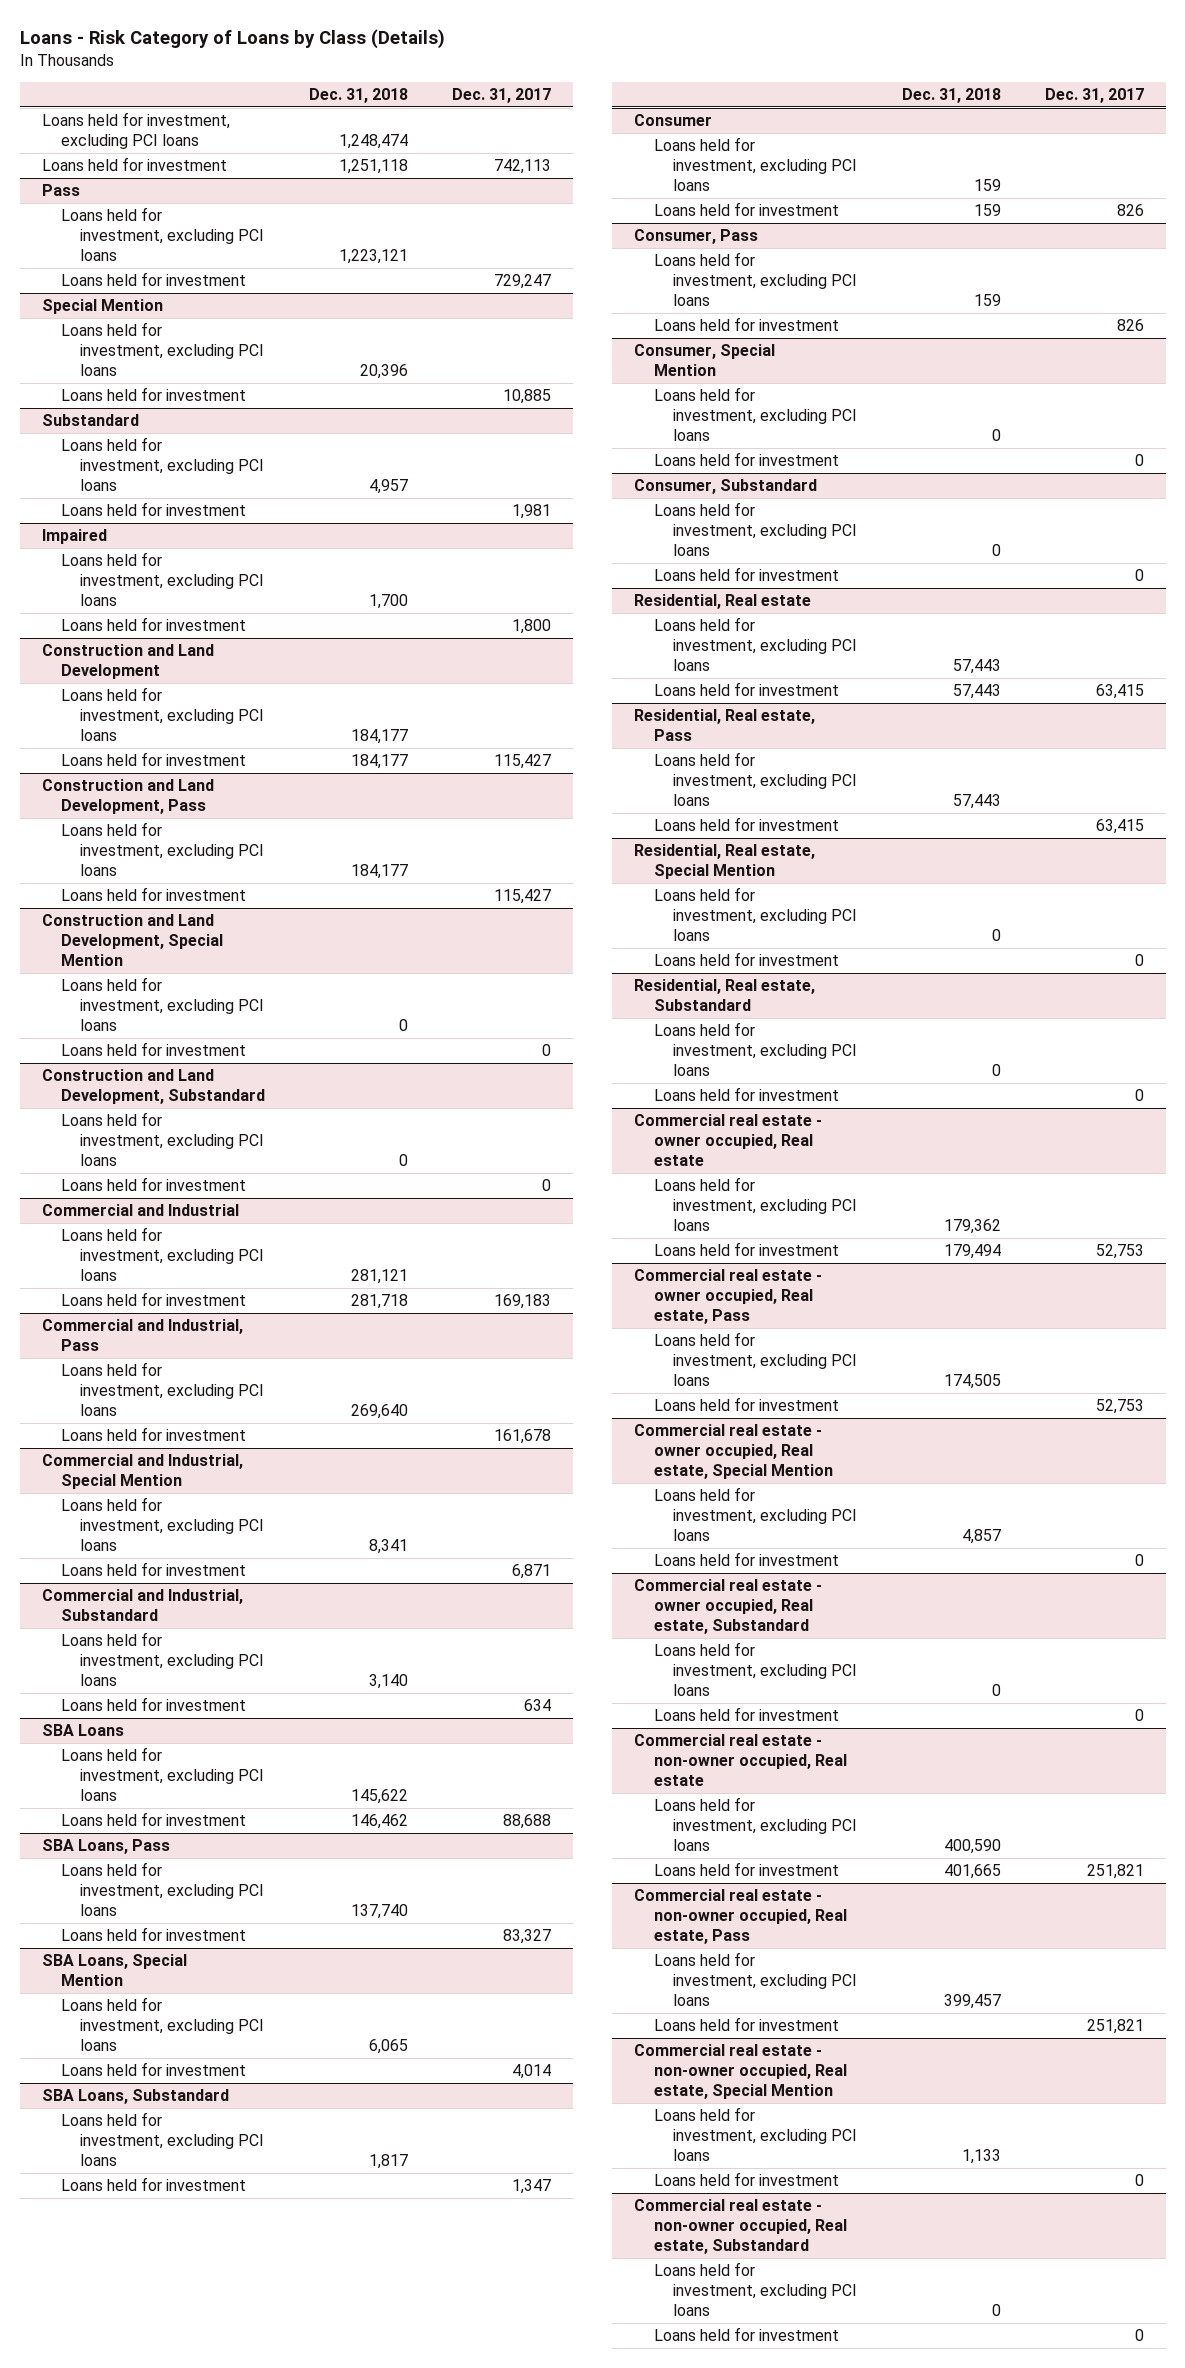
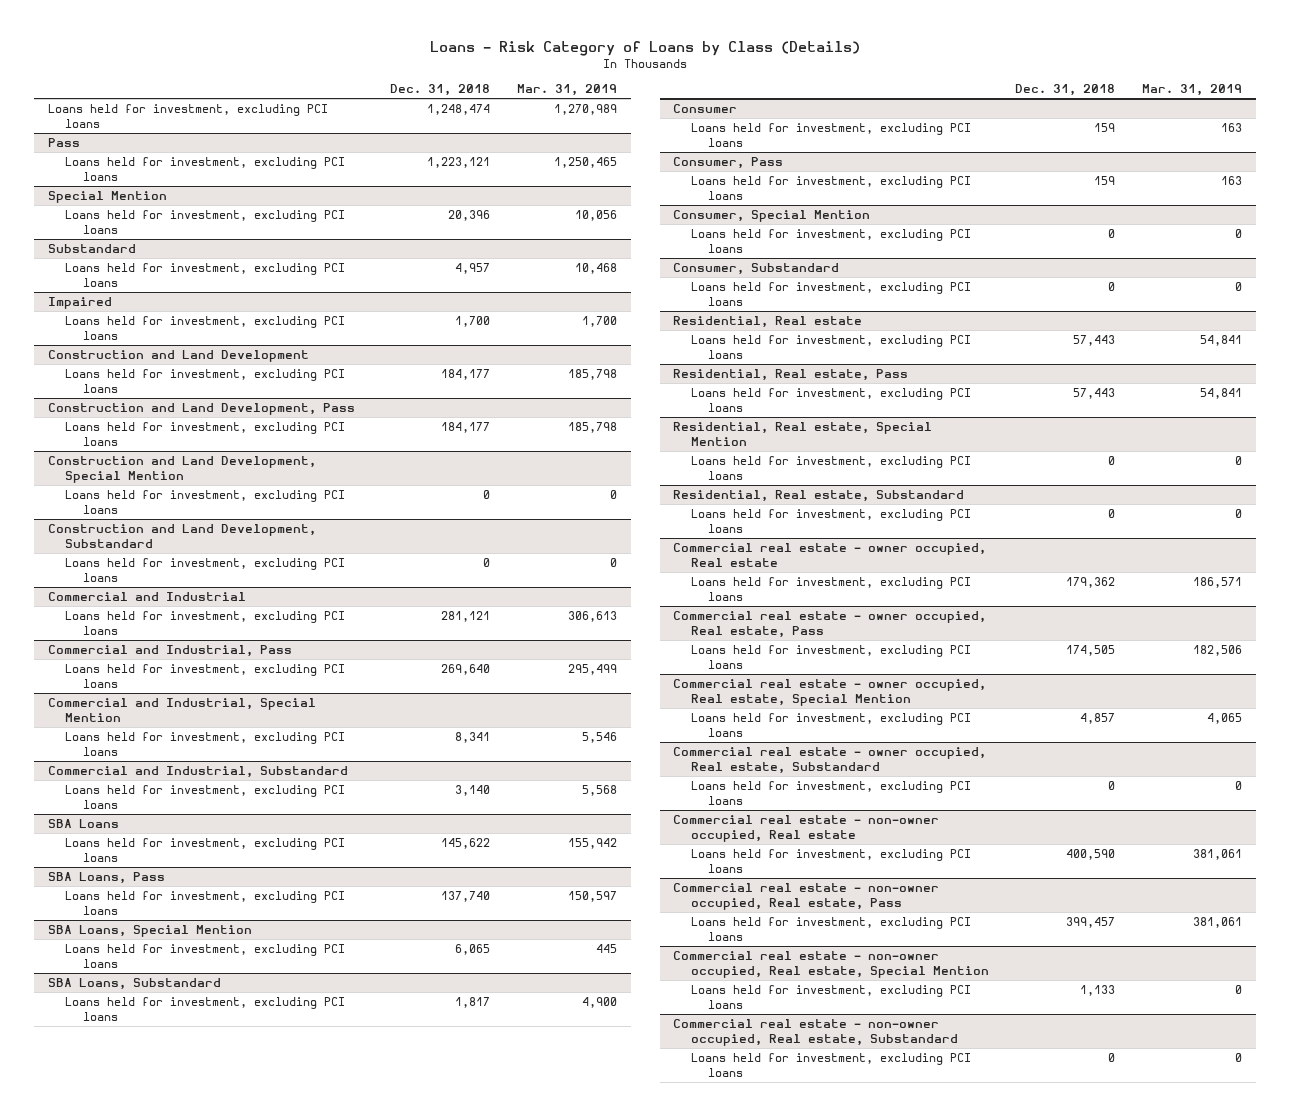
- | Dec. 31, 2018 | Dec. 31, 2017
+ | Dec. 31, 2018 | Mar. 31, 2019
- Loans held for investment | 1,251,118 | 742,113
@ Pass
- Loans held for investment | | 729,247
@ Special Mention
- Loans held for investment | | 10,885
@ Substandard
- Loans held for investment | | 1,981
@ Impaired
- Loans held for investment | | 1,800
@ Construction and Land Development
- Loans held for investment | 184,177 | 115,427
@ Construction and Land Development, Pass
- Loans held for investment | | 115,427
@ Construction and Land Development, Special Mention
- Loans held for investment | | 0
@ Construction and Land Development, Substandard
- Loans held for investment | | 0
@ Commercial and Industrial
- Loans held for investment | 281,718 | 169,183
@ Commercial and Industrial, Pass
- Loans held for investment | | 161,678
@ Commercial and Industrial, Special Mention
- Loans held for investment | | 6,871
@ Commercial and Industrial, Substandard
- Loans held for investment | | 634
@ SBA Loans
- Loans held for investment | 146,462 | 88,688
@ SBA Loans, Pass
- Loans held for investment | | 83,327
@ SBA Loans, Special Mention
- Loans held for investment | | 4,014
@ SBA Loans, Substandard
- Loans held for investment | | 1,347
@ Consumer
- Loans held for investment | 159 | 826
@ Consumer, Pass
- Loans held for investment | | 826
@ Consumer, Special Mention
- Loans held for investment | | 0
@ Consumer, Substandard
- Loans held for investment | | 0
@ Residential, Real estate
- Loans held for investment | 57,443 | 63,415
@ Residential, Real estate, Pass
- Loans held for investment | | 63,415
@ Residential, Real estate, Special Mention
- Loans held for investment | | 0
@ Residential, Real estate, Substandard
- Loans held for investment | | 0
@ Commercial real estate - owner occupied, Real estate
- Loans held for investment | 179,494 | 52,753
@ Commercial real estate - owner occupied, Real estate, Pass
- Loans held for investment | | 52,753
@ Commercial real estate - owner occupied, Real estate, Special Mention
- Loans held for investment | | 0
@ Commercial real estate - owner occupied, Real estate, Substandard
- Loans held for investment | | 0
@ Commercial real estate - non-owner occupied, Real estate
- Loans held for investment | 401,665 | 251,821
@ Commercial real estate - non-owner occupied, Real estate, Pass
- Loans held for investment | | 251,821
@ Commercial real estate - non-owner occupied, Real estate, Special Mention
- Loans held for investment | | 0
@ Commercial real estate - non-owner occupied, Real estate, Substandard
- Loans held for investment | | 0

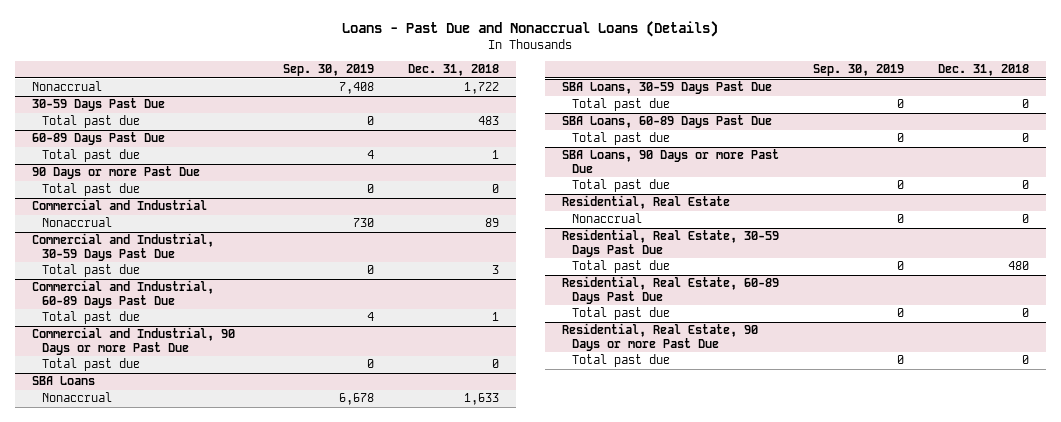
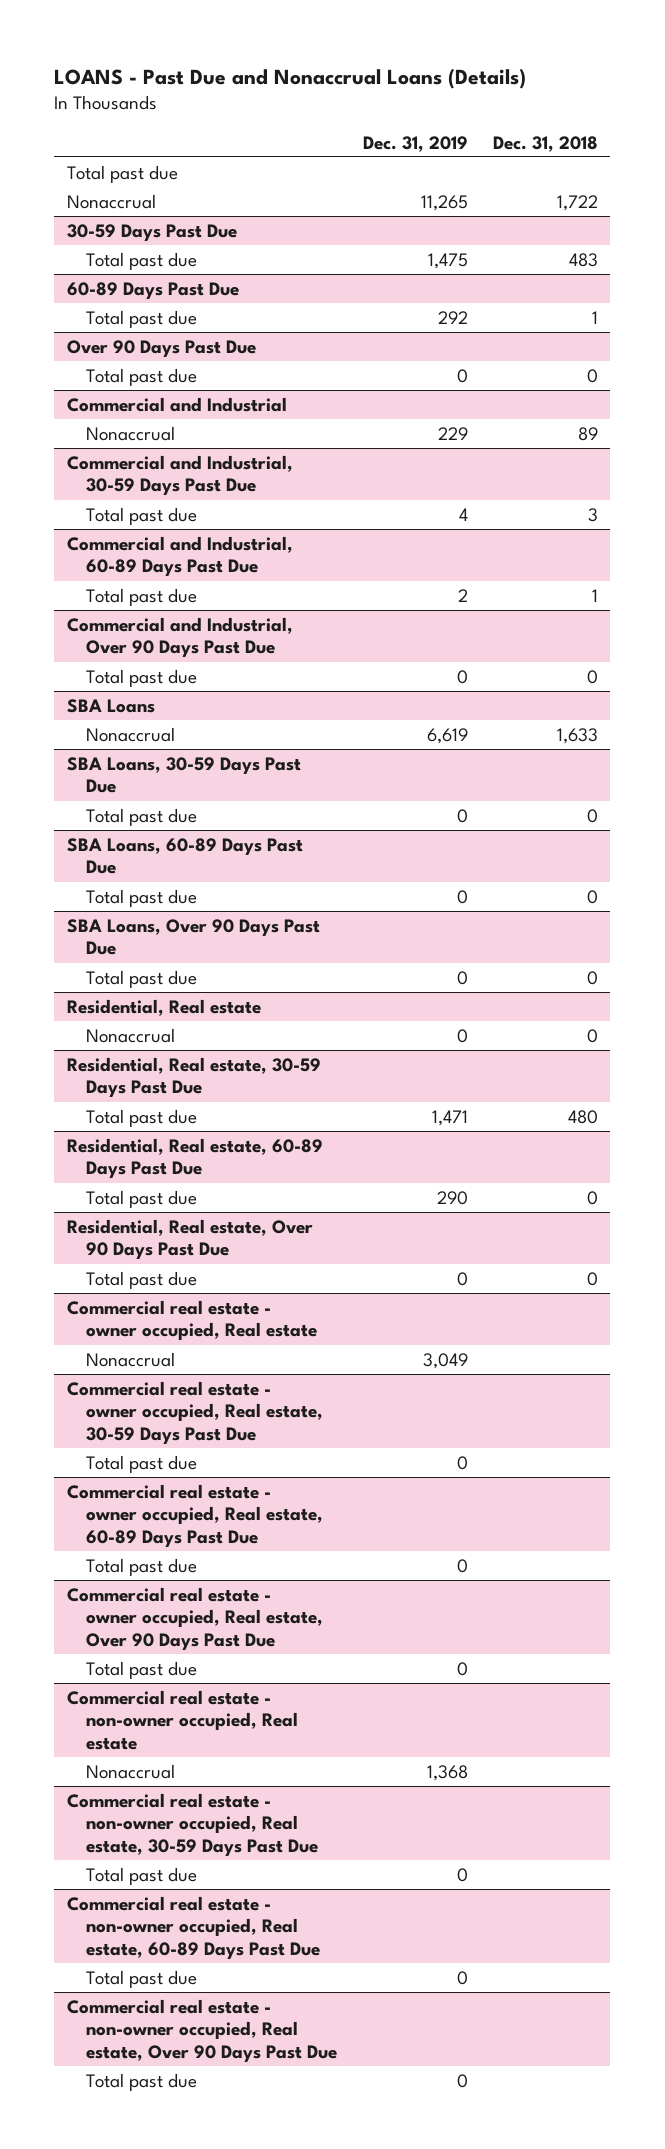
- Loans - Past Due and Nonaccrual Loans (Details)
+ LOANS - Past Due and Nonaccrual Loans (Details)
- | Sep. 30, 2019 | Dec. 31, 2018
+ | Dec. 31, 2019 | Dec. 31, 2018
+ Total past due
- 90 Days or more Past Due
+ Over 90 Days Past Due
- Commercial and Industrial, 90 Days or more Past Due
+ Commercial and Industrial, Over 90 Days Past Due
- SBA Loans, 90 Days or more Past Due
+ SBA Loans, Over 90 Days Past Due
- Residential, Real Estate
+ Residential, Real estate
- Residential, Real Estate, 30-59 Days Past Due
+ Residential, Real estate, 30-59 Days Past Due
- Residential, Real Estate, 60-89 Days Past Due
+ Residential, Real estate, 60-89 Days Past Due
- Residential, Real Estate, 90 Days or more Past Due
+ Residential, Real estate, Over 90 Days Past Due
+ Commercial real estate - owner occupied, Real estate
+ Nonaccrual | 3,049 |
+ Commercial real estate - owner occupied, Real estate, 30-59 Days Past Due
+ Total past due | 0 |
+ Commercial real estate - owner occupied, Real estate, 60-89 Days Past Due
+ Total past due | 0 |
+ Commercial real estate - owner occupied, Real estate, Over 90 Days Past Due
+ Total past due | 0 |
+ Commercial real estate - non-owner occupied, Real estate
+ Nonaccrual | 1,368 |
+ Commercial real estate - non-owner occupied, Real estate, 30-59 Days Past Due
+ Total past due | 0 |
+ Commercial real estate - non-owner occupied, Real estate, 60-89 Days Past Due
+ Total past due | 0 |
+ Commercial real estate - non-owner occupied, Real estate, Over 90 Days Past Due
+ Total past due | 0 |

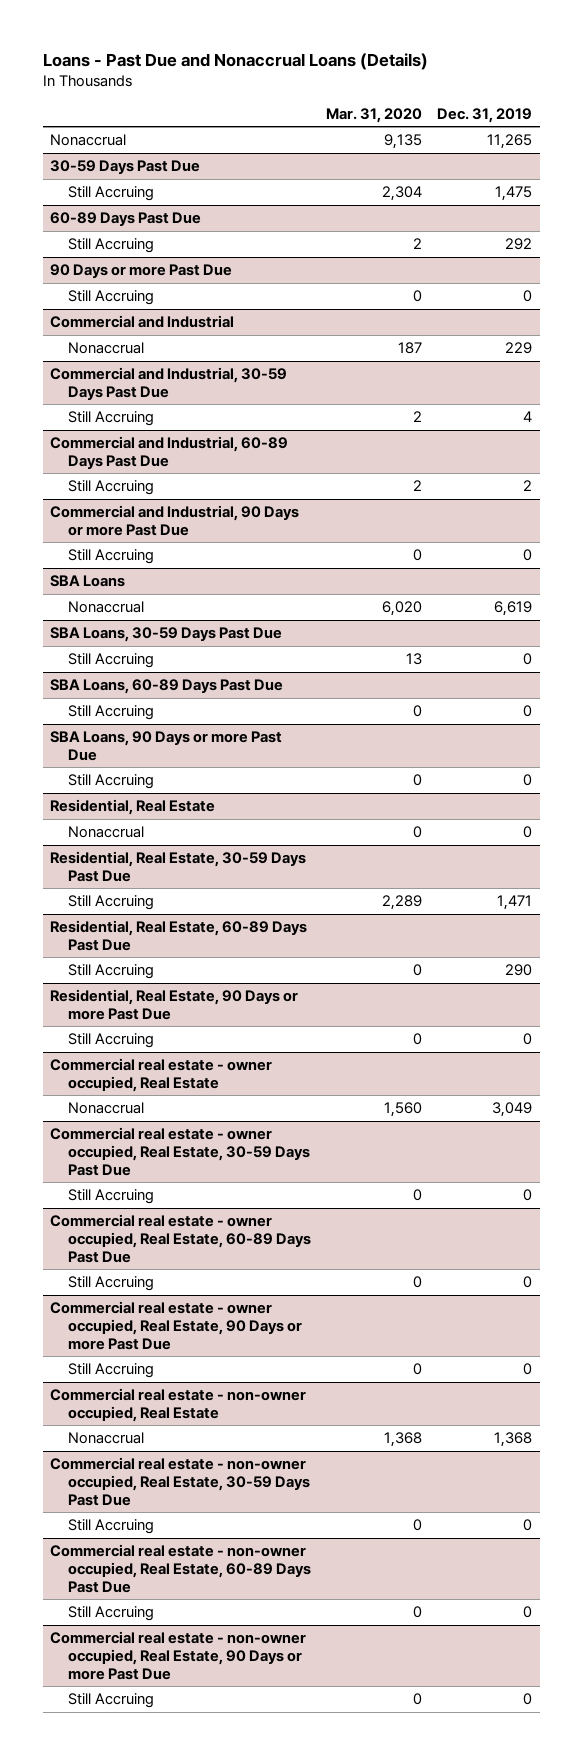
- LOANS - Past Due and Nonaccrual Loans (Details)
+ Loans - Past Due and Nonaccrual Loans (Details)
- | Dec. 31, 2019 | Dec. 31, 2018
+ | Mar. 31, 2020 | Dec. 31, 2019
- Total past due
@ 30-59 Days Past Due
- Total past due | 1,475 | 483
+ Still Accruing | 2,304 | 1,475
@ 60-89 Days Past Due
- Total past due | 292 | 1
- Over 90 Days Past Due
- Total past due | 0 | 0
@ 60-89 Days Past Due
+ Still Accruing | 2 | 292
+ 90 Days or more Past Due
+ Still Accruing | 0 | 0
@ Commercial and Industrial, 30-59 Days Past Due
- Total past due | 4 | 3
+ Still Accruing | 2 | 4
@ Commercial and Industrial, 60-89 Days Past Due
- Total past due | 2 | 1
- Commercial and Industrial, Over 90 Days Past Due
- Total past due | 0 | 0
@ Commercial and Industrial, 60-89 Days Past Due
+ Still Accruing | 2 | 2
+ Commercial and Industrial, 90 Days or more Past Due
+ Still Accruing | 0 | 0
@ SBA Loans, 30-59 Days Past Due
- Total past due | 0 | 0
+ Still Accruing | 13 | 0
@ SBA Loans, 60-89 Days Past Due
- Total past due | 0 | 0
- SBA Loans, Over 90 Days Past Due
- Total past due | 0 | 0
- Residential, Real estate
@ SBA Loans, 60-89 Days Past Due
+ Still Accruing | 0 | 0
+ SBA Loans, 90 Days or more Past Due
+ Still Accruing | 0 | 0
+ Residential, Real Estate
- Residential, Real estate, 30-59 Days Past Due
- Total past due | 1,471 | 480
- Residential, Real estate, 60-89 Days Past Due
- Total past due | 290 | 0
- Residential, Real estate, Over 90 Days Past Due
- Total past due | 0 | 0
- Commercial real estate - owner occupied, Real estate
+ Residential, Real Estate, 30-59 Days Past Due
+ Still Accruing | 2,289 | 1,471
+ Residential, Real Estate, 60-89 Days Past Due
+ Still Accruing | 0 | 290
+ Residential, Real Estate, 90 Days or more Past Due
+ Still Accruing | 0 | 0
+ Commercial real estate - owner occupied, Real Estate
- Commercial real estate - owner occupied, Real estate, 30-59 Days Past Due
- Total past due | 0 |
- Commercial real estate - owner occupied, Real estate, 60-89 Days Past Due
- Total past due | 0 |
- Commercial real estate - owner occupied, Real estate, Over 90 Days Past Due
- Total past due | 0 |
- Commercial real estate - non-owner occupied, Real estate
+ Commercial real estate - owner occupied, Real Estate, 30-59 Days Past Due
+ Still Accruing | 0 | 0
+ Commercial real estate - owner occupied, Real Estate, 60-89 Days Past Due
+ Still Accruing | 0 | 0
+ Commercial real estate - owner occupied, Real Estate, 90 Days or more Past Due
+ Still Accruing | 0 | 0
+ Commercial real estate - non-owner occupied, Real Estate
- Commercial real estate - non-owner occupied, Real estate, 30-59 Days Past Due
- Total past due | 0 |
- Commercial real estate - non-owner occupied, Real estate, 60-89 Days Past Due
- Total past due | 0 |
- Commercial real estate - non-owner occupied, Real estate, Over 90 Days Past Due
- Total past due | 0 |
+ Commercial real estate - non-owner occupied, Real Estate, 30-59 Days Past Due
+ Still Accruing | 0 | 0
+ Commercial real estate - non-owner occupied, Real Estate, 60-89 Days Past Due
+ Still Accruing | 0 | 0
+ Commercial real estate - non-owner occupied, Real Estate, 90 Days or more Past Due
+ Still Accruing | 0 | 0

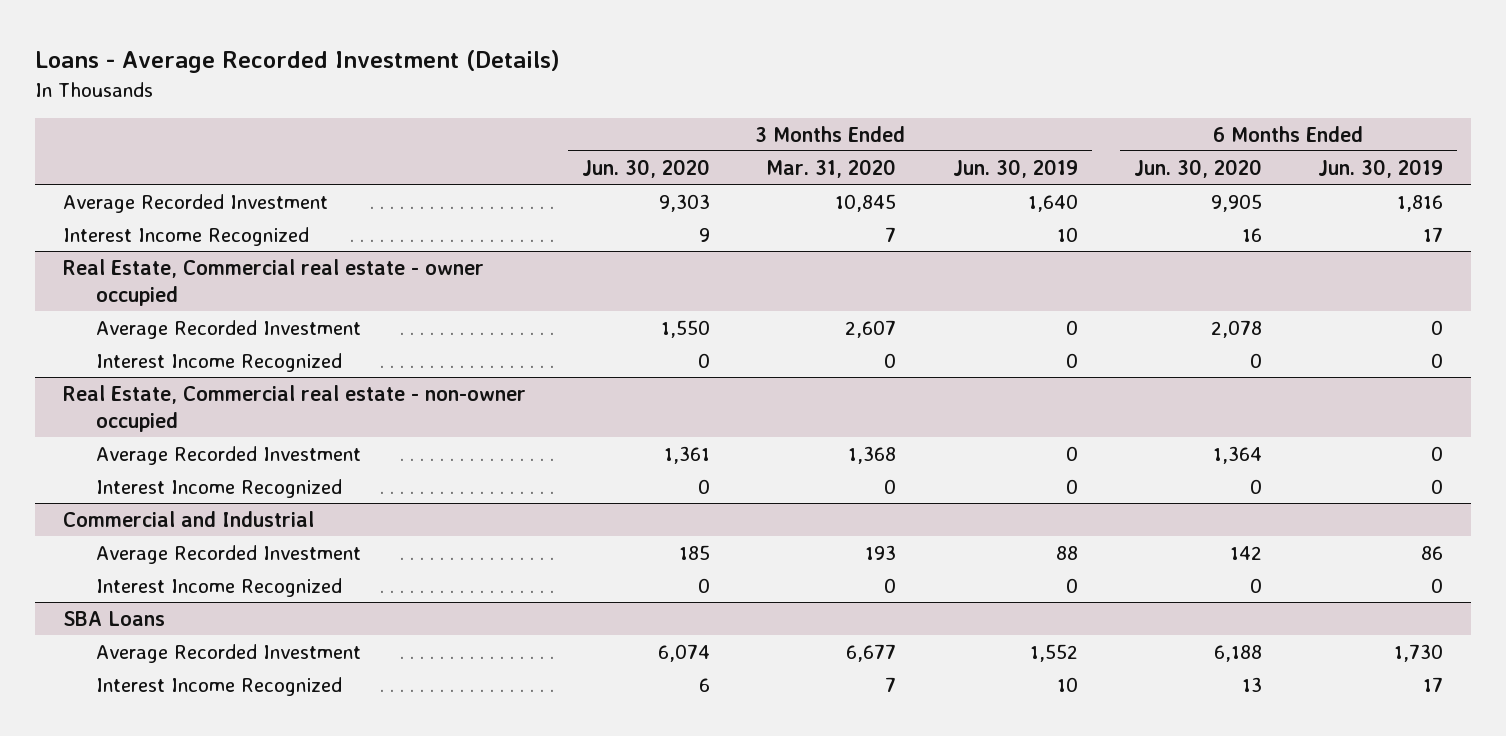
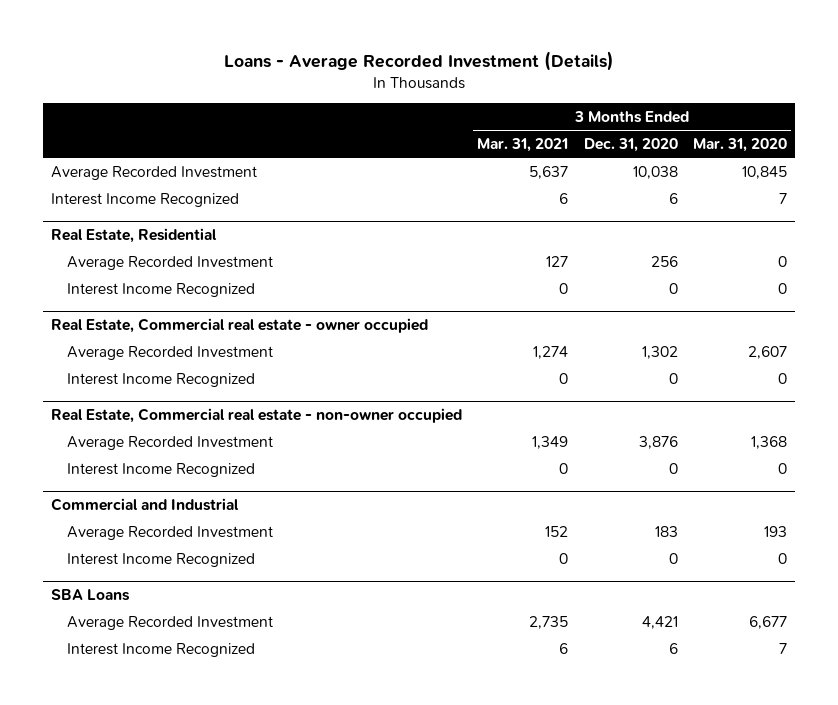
- | 3 Months Ended Jun. 30, 2020 | 3 Months Ended Mar. 31, 2020 | 3 Months Ended Jun. 30, 2019 | 6 Months Ended Jun. 30, 2020 | 6 Months Ended Jun. 30, 2019
+ | 3 Months Ended Mar. 31, 2021 | 3 Months Ended Dec. 31, 2020 | 3 Months Ended Mar. 31, 2020
+ Real Estate, Residential
+ Average Recorded Investment | 127 | 256 | 0
+ Interest Income Recognized | 0 | 0 | 0

